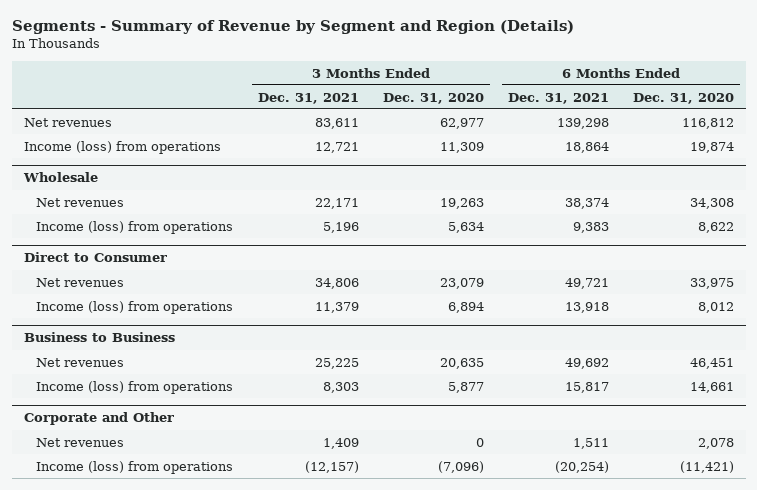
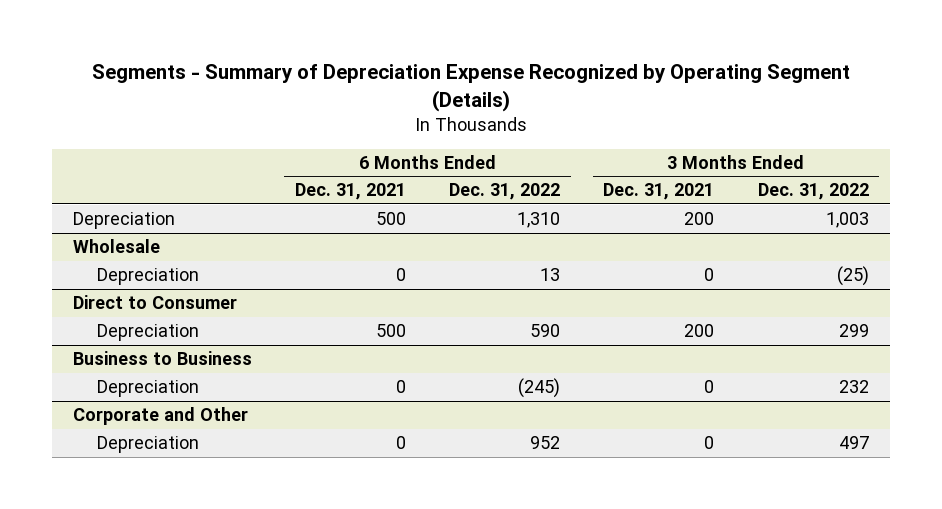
- Segments - Summary of Revenue by Segment and Region (Details)
+ Segments - Summary of Depreciation Expense Recognized by Operating Segment (Details)
- | 3 Months Ended Dec. 31, 2021 | 3 Months Ended Dec. 31, 2020 | 6 Months Ended Dec. 31, 2021 | 6 Months Ended Dec. 31, 2020
+ | 6 Months Ended Dec. 31, 2021 | 6 Months Ended Dec. 31, 2022 | 3 Months Ended Dec. 31, 2021 | 3 Months Ended Dec. 31, 2022
- Net revenues | 83,611 | 62,977 | 139,298 | 116,812
- Income (loss) from operations | 12,721 | 11,309 | 18,864 | 19,874
+ Depreciation | 500 | 1,310 | 200 | 1,003
@ Wholesale
- Net revenues | 22,171 | 19,263 | 38,374 | 34,308
- Income (loss) from operations | 5,196 | 5,634 | 9,383 | 8,622
+ Depreciation | 0 | 13 | 0 | (25)
@ Direct to Consumer
- Net revenues | 34,806 | 23,079 | 49,721 | 33,975
- Income (loss) from operations | 11,379 | 6,894 | 13,918 | 8,012
+ Depreciation | 500 | 590 | 200 | 299
@ Business to Business
- Net revenues | 25,225 | 20,635 | 49,692 | 46,451
- Income (loss) from operations | 8,303 | 5,877 | 15,817 | 14,661
+ Depreciation | 0 | (245) | 0 | 232
@ Corporate and Other
- Net revenues | 1,409 | 0 | 1,511 | 2,078
- Income (loss) from operations | (12,157) | (7,096) | (20,254) | (11,421)
+ Depreciation | 0 | 952 | 0 | 497

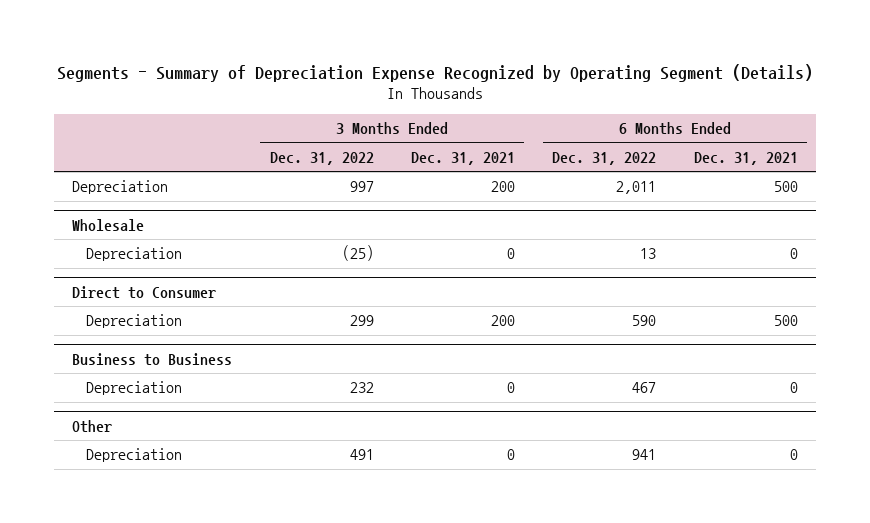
- | 6 Months Ended Dec. 31, 2021 | 6 Months Ended Dec. 31, 2022 | 3 Months Ended Dec. 31, 2021 | 3 Months Ended Dec. 31, 2022
+ | 3 Months Ended Dec. 31, 2022 | 3 Months Ended Dec. 31, 2021 | 6 Months Ended Dec. 31, 2022 | 6 Months Ended Dec. 31, 2021
- Depreciation | 500 | 1,310 | 200 | 1,003
+ Depreciation | 997 | 200 | 2,011 | 500
@ Business to Business
- Depreciation | 0 | (245) | 0 | 232
- Corporate and Other
- Depreciation | 0 | 952 | 0 | 497
@ Business to Business
+ Depreciation | 232 | 0 | 467 | 0
+ Other
+ Depreciation | 491 | 0 | 941 | 0

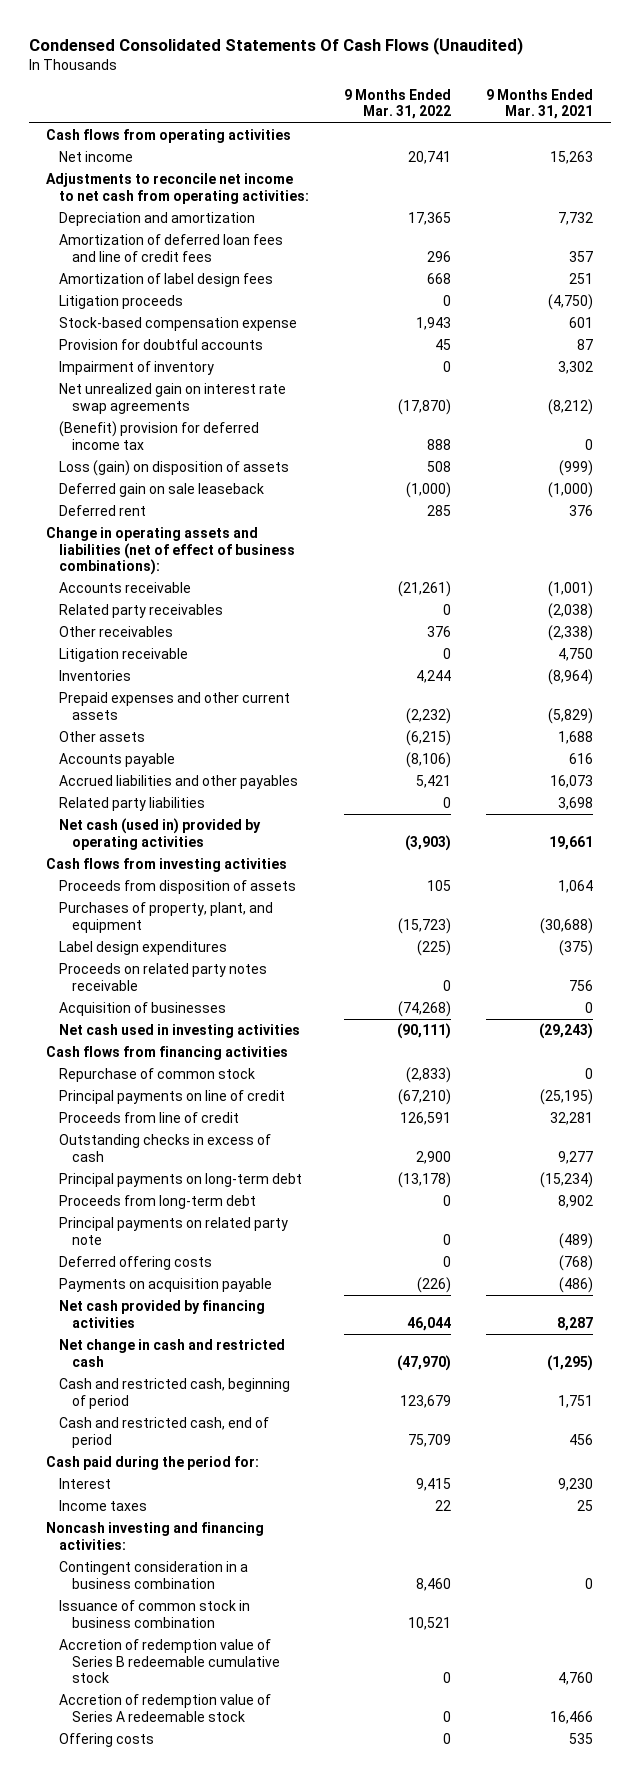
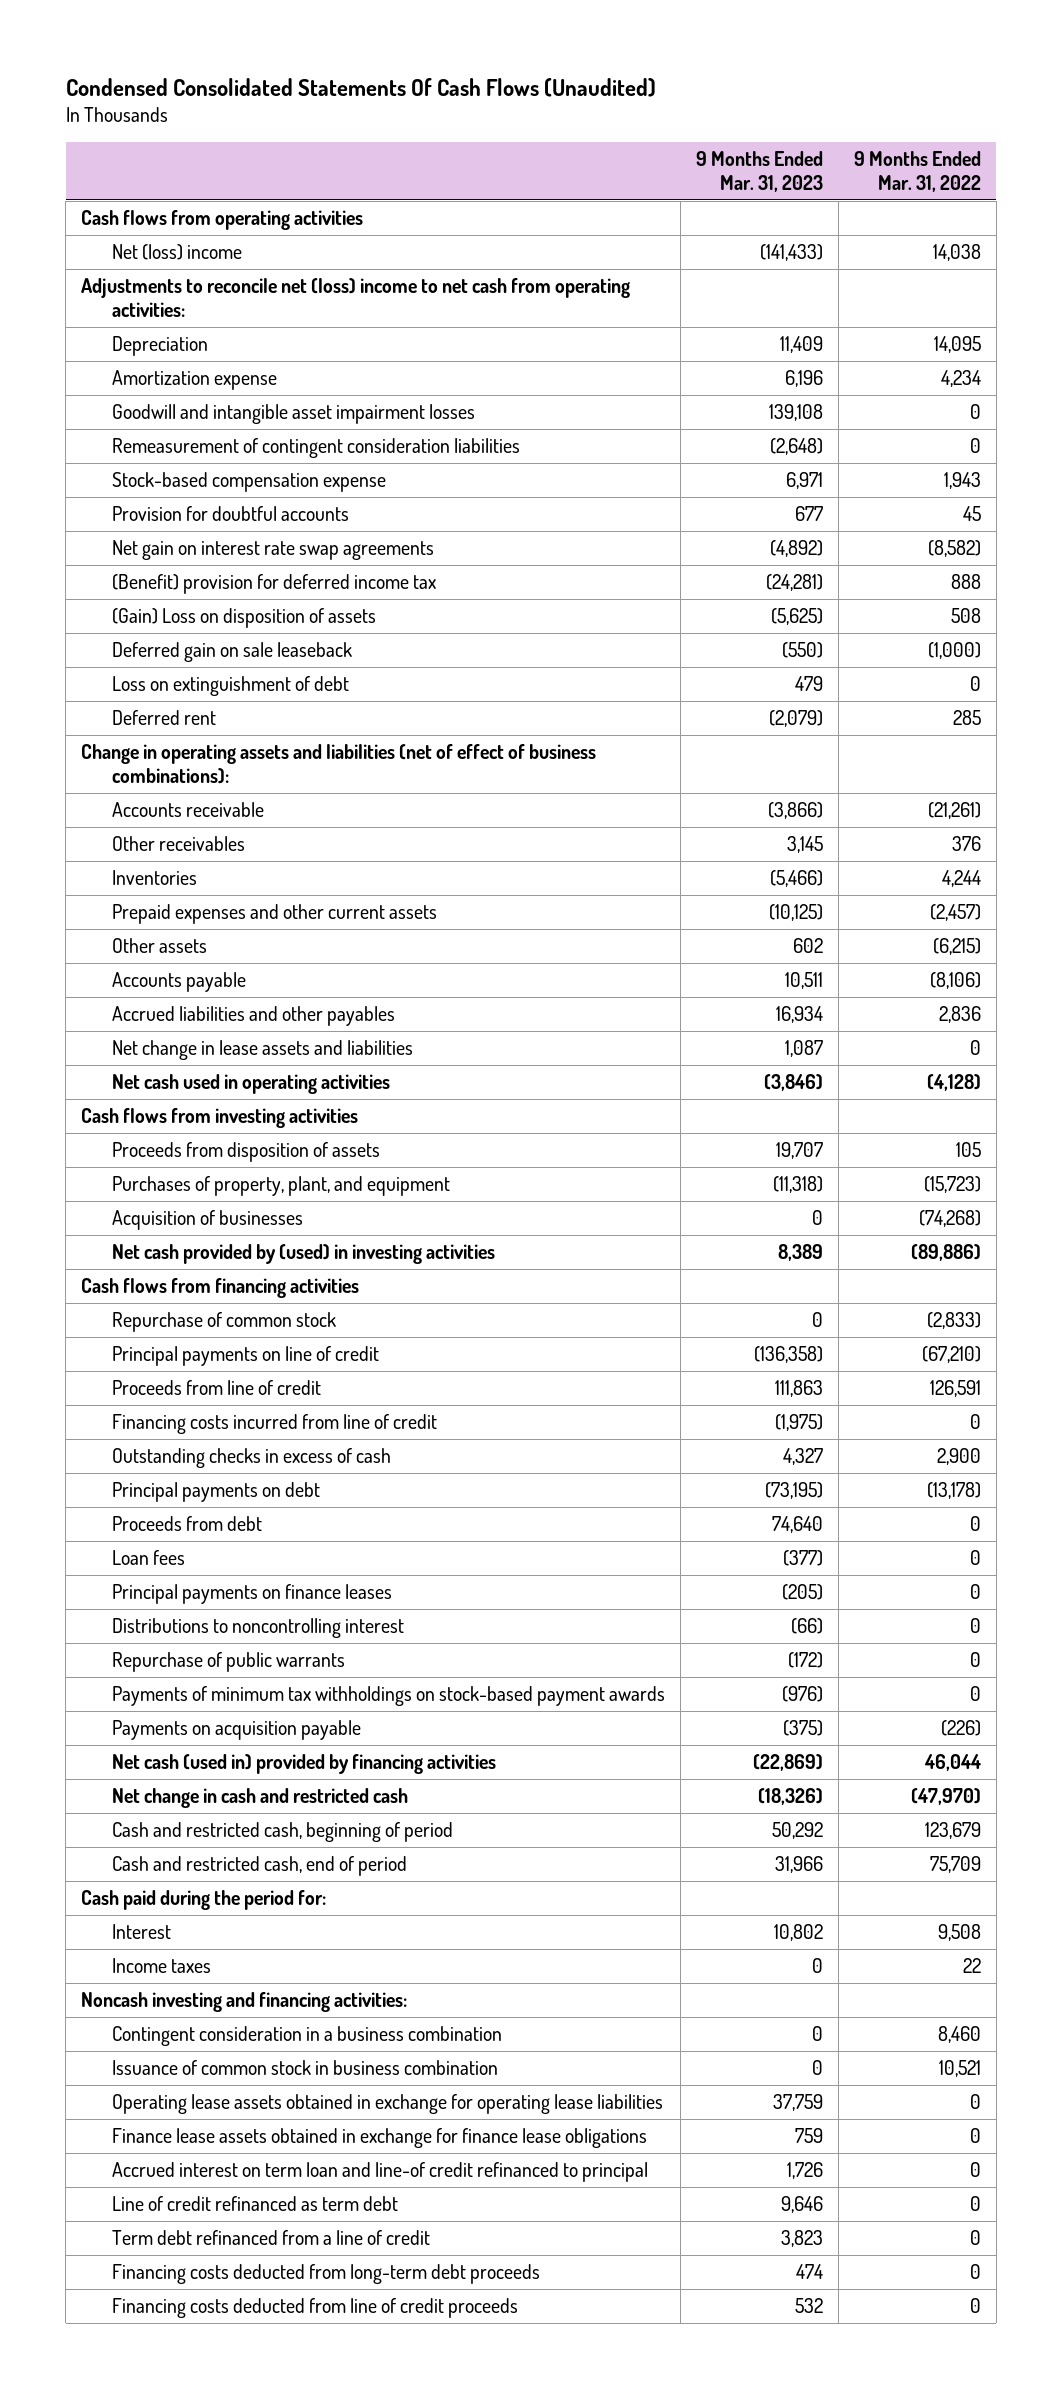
- | 9 Months Ended Mar. 31, 2022 | 9 Months Ended Mar. 31, 2021
+ | 9 Months Ended Mar. 31, 2023 | 9 Months Ended Mar. 31, 2022
- Net income | 20,741 | 15,263
- Adjustments to reconcile net income to net cash from operating activities:
- Depreciation and amortization | 17,365 | 7,732
- Amortization of deferred loan fees and line of credit fees | 296 | 357
- Amortization of label design fees | 668 | 251
- Litigation proceeds | 0 | (4,750)
+ Net (loss) income | (141,433) | 14,038
+ Adjustments to reconcile net (loss) income to net cash from operating activities:
+ Depreciation | 11,409 | 14,095
+ Amortization expense | 6,196 | 4,234
+ Goodwill and intangible asset impairment losses | 139,108 | 0
+ Remeasurement of contingent consideration liabilities | (2,648) | 0
- Impairment of inventory | 0 | 3,302
- Net unrealized gain on interest rate swap agreements | (17,870) | (8,212)
+ Net gain on interest rate swap agreements | (4,892) | (8,582)
- Loss (gain) on disposition of assets | 508 | (999)
+ (Gain) Loss on disposition of assets | (5,625) | 508
+ Loss on extinguishment of debt | 479 | 0
- Related party receivables | 0 | (2,038)
- Litigation receivable | 0 | 4,750
- Prepaid expenses and other current assets | (2,232) | (5,829)
+ Prepaid expenses and other current assets | (10,125) | (2,457)
- Accrued liabilities and other payables | 5,421 | 16,073
- Related party liabilities | 0 | 3,698
- Net cash (used in) provided by operating activities | (3,903) | 19,661
+ Accrued liabilities and other payables | 16,934 | 2,836
+ Net change in lease assets and liabilities | 1,087 | 0
+ Net cash used in operating activities | (3,846) | (4,128)
- Label design expenditures | (225) | (375)
- Proceeds on related party notes receivable | 0 | 756
- Net cash used in investing activities | (90,111) | (29,243)
+ Net cash provided by (used) in investing activities | 8,389 | (89,886)
+ Financing costs incurred from line of credit | (1,975) | 0
- Principal payments on long-term debt | (13,178) | (15,234)
- Proceeds from long-term debt | 0 | 8,902
- Principal payments on related party note | 0 | (489)
- Deferred offering costs | 0 | (768)
+ Principal payments on debt | (73,195) | (13,178)
+ Proceeds from debt | 74,640 | 0
+ Loan fees | (377) | 0
+ Principal payments on finance leases | (205) | 0
+ Distributions to noncontrolling interest | (66) | 0
+ Repurchase of public warrants | (172) | 0
+ Payments of minimum tax withholdings on stock-based payment awards | (976) | 0
- Net cash provided by financing activities | 46,044 | 8,287
+ Net cash (used in) provided by financing activities | (22,869) | 46,044
- Interest | 9,415 | 9,230
+ Interest | 10,802 | 9,508
- Accretion of redemption value of Series B redeemable cumulative stock | 0 | 4,760
- Accretion of redemption value of Series A redeemable stock | 0 | 16,466
- Offering costs | 0 | 535
+ Operating lease assets obtained in exchange for operating lease liabilities | 37,759 | 0
+ Finance lease assets obtained in exchange for finance lease obligations | 759 | 0
+ Accrued interest on term loan and line-of credit refinanced to principal | 1,726 | 0
+ Line of credit refinanced as term debt | 9,646 | 0
+ Term debt refinanced from a line of credit | 3,823 | 0
+ Financing costs deducted from long-term debt proceeds | 474 | 0
+ Financing costs deducted from line of credit proceeds | 532 | 0

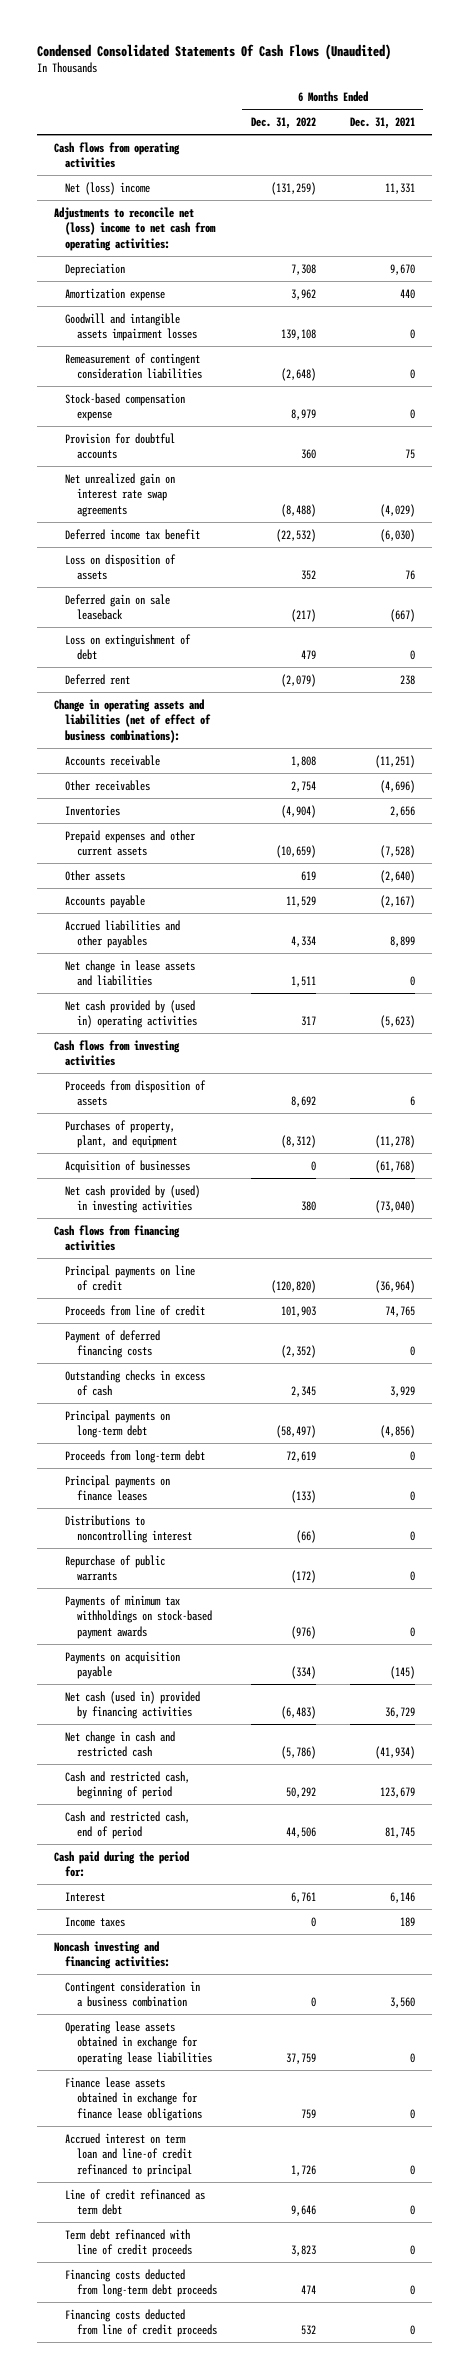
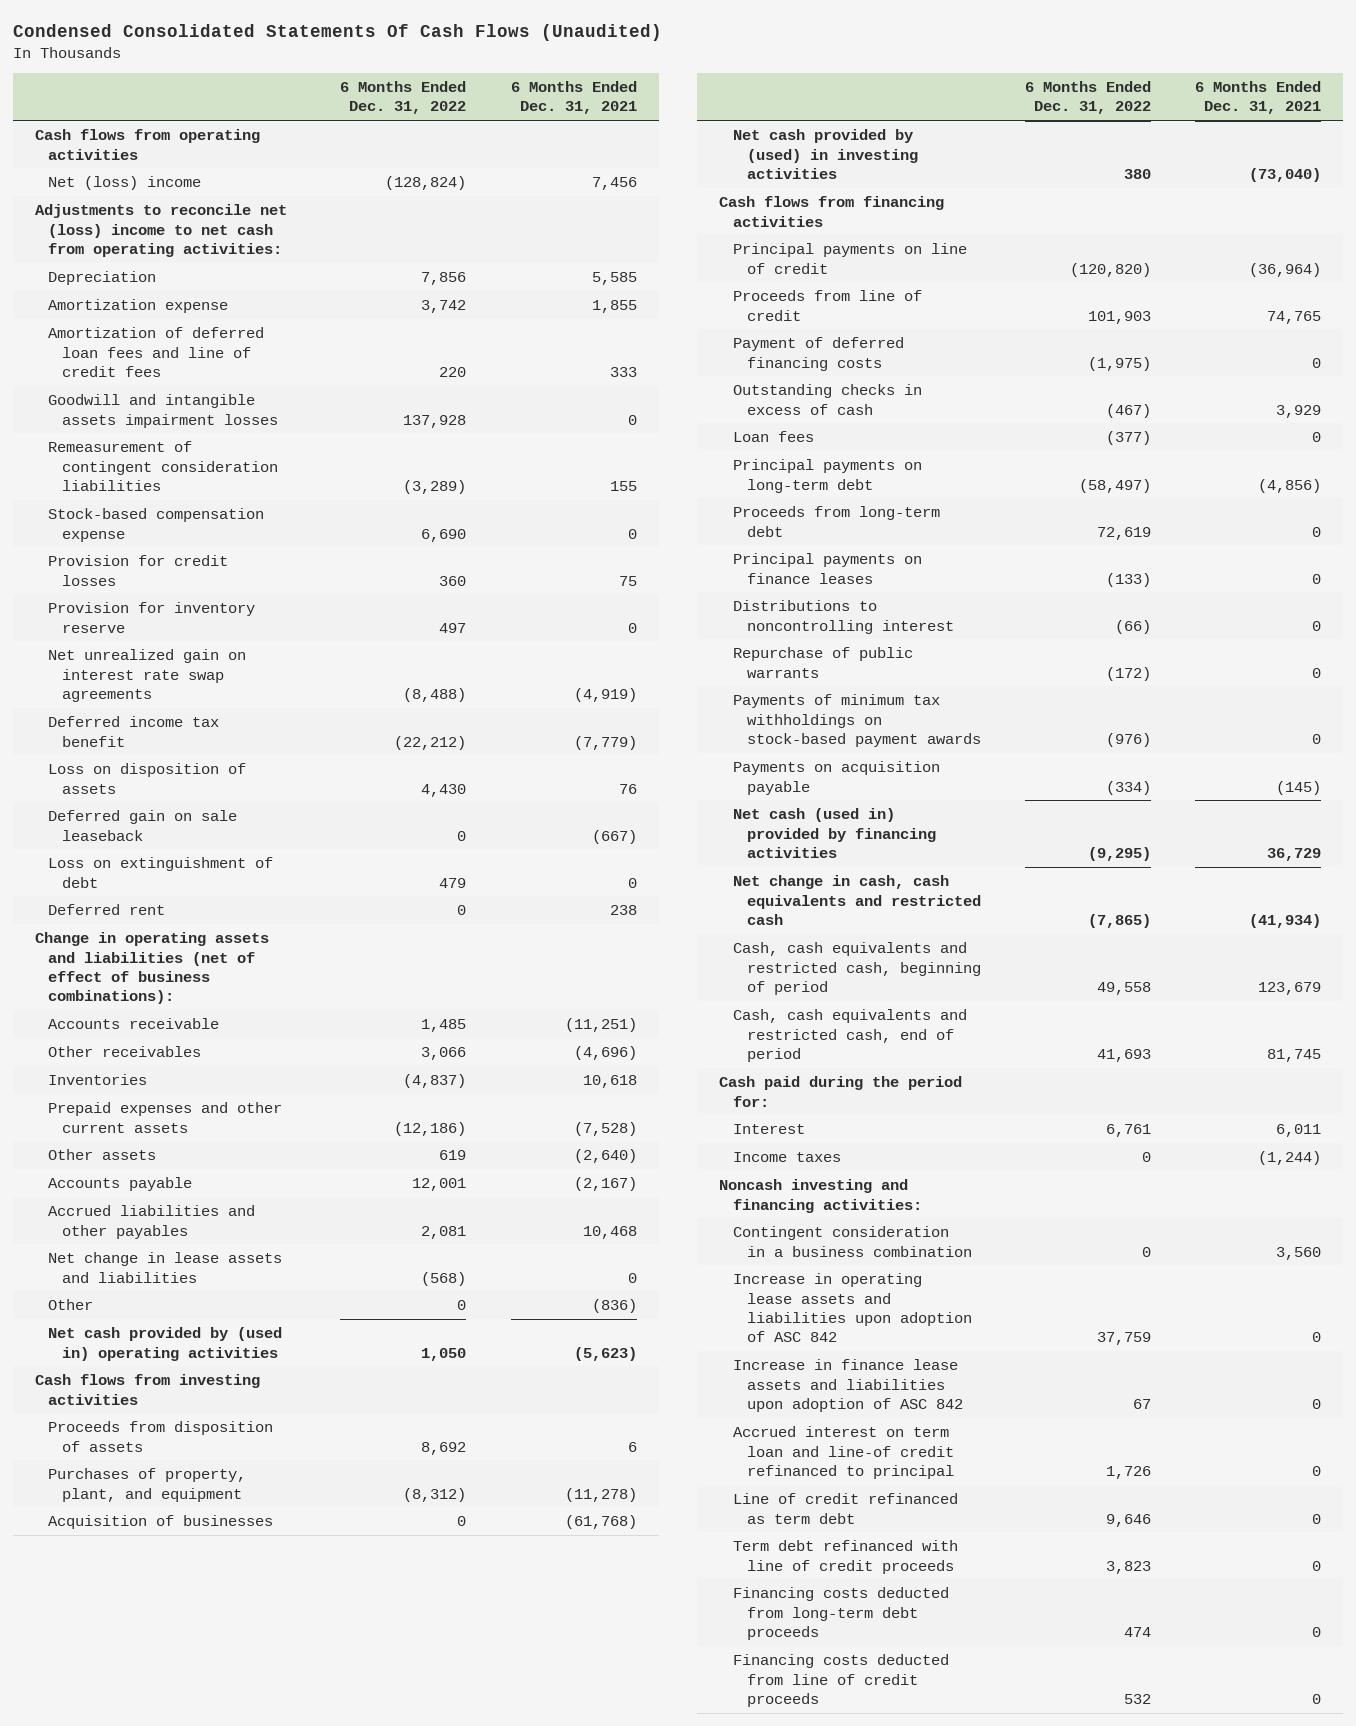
- Net (loss) income | (131,259) | 11,331
+ Net (loss) income | (128,824) | 7,456
- Depreciation | 7,308 | 9,670
- Amortization expense | 3,962 | 440
- Goodwill and intangible assets impairment losses | 139,108 | 0
- Remeasurement of contingent consideration liabilities | (2,648) | 0
- Stock-based compensation expense | 8,979 | 0
- Provision for doubtful accounts | 360 | 75
- Net unrealized gain on interest rate swap agreements | (8,488) | (4,029)
- Deferred income tax benefit | (22,532) | (6,030)
- Loss on disposition of assets | 352 | 76
- Deferred gain on sale leaseback | (217) | (667)
+ Depreciation | 7,856 | 5,585
+ Amortization expense | 3,742 | 1,855
+ Amortization of deferred loan fees and line of credit fees | 220 | 333
+ Goodwill and intangible assets impairment losses | 137,928 | 0
+ Remeasurement of contingent consideration liabilities | (3,289) | 155
+ Stock-based compensation expense | 6,690 | 0
+ Provision for credit losses | 360 | 75
+ Provision for inventory reserve | 497 | 0
+ Net unrealized gain on interest rate swap agreements | (8,488) | (4,919)
+ Deferred income tax benefit | (22,212) | (7,779)
+ Loss on disposition of assets | 4,430 | 76
+ Deferred gain on sale leaseback | 0 | (667)
- Deferred rent | (2,079) | 238
+ Deferred rent | 0 | 238
- Accounts receivable | 1,808 | (11,251)
- Other receivables | 2,754 | (4,696)
- Inventories | (4,904) | 2,656
- Prepaid expenses and other current assets | (10,659) | (7,528)
+ Accounts receivable | 1,485 | (11,251)
+ Other receivables | 3,066 | (4,696)
+ Inventories | (4,837) | 10,618
+ Prepaid expenses and other current assets | (12,186) | (7,528)
- Accounts payable | 11,529 | (2,167)
- Accrued liabilities and other payables | 4,334 | 8,899
- Net change in lease assets and liabilities | 1,511 | 0
- Net cash provided by (used in) operating activities | 317 | (5,623)
+ Accounts payable | 12,001 | (2,167)
+ Accrued liabilities and other payables | 2,081 | 10,468
+ Net change in lease assets and liabilities | (568) | 0
+ Other | 0 | (836)
+ Net cash provided by (used in) operating activities | 1,050 | (5,623)
- Payment of deferred financing costs | (2,352) | 0
- Outstanding checks in excess of cash | 2,345 | 3,929
+ Payment of deferred financing costs | (1,975) | 0
+ Outstanding checks in excess of cash | (467) | 3,929
+ Loan fees | (377) | 0
- Net cash (used in) provided by financing activities | (6,483) | 36,729
- Net change in cash and restricted cash | (5,786) | (41,934)
- Cash and restricted cash, beginning of period | 50,292 | 123,679
- Cash and restricted cash, end of period | 44,506 | 81,745
+ Net cash (used in) provided by financing activities | (9,295) | 36,729
+ Net change in cash, cash equivalents and restricted cash | (7,865) | (41,934)
+ Cash, cash equivalents and restricted cash, beginning of period | 49,558 | 123,679
+ Cash, cash equivalents and restricted cash, end of period | 41,693 | 81,745
- Interest | 6,761 | 6,146
- Income taxes | 0 | 189
+ Interest | 6,761 | 6,011
+ Income taxes | 0 | (1,244)
- Operating lease assets obtained in exchange for operating lease liabilities | 37,759 | 0
- Finance lease assets obtained in exchange for finance lease obligations | 759 | 0
+ Increase in operating lease assets and liabilities upon adoption of ASC 842 | 37,759 | 0
+ Increase in finance lease assets and liabilities upon adoption of ASC 842 | 67 | 0

